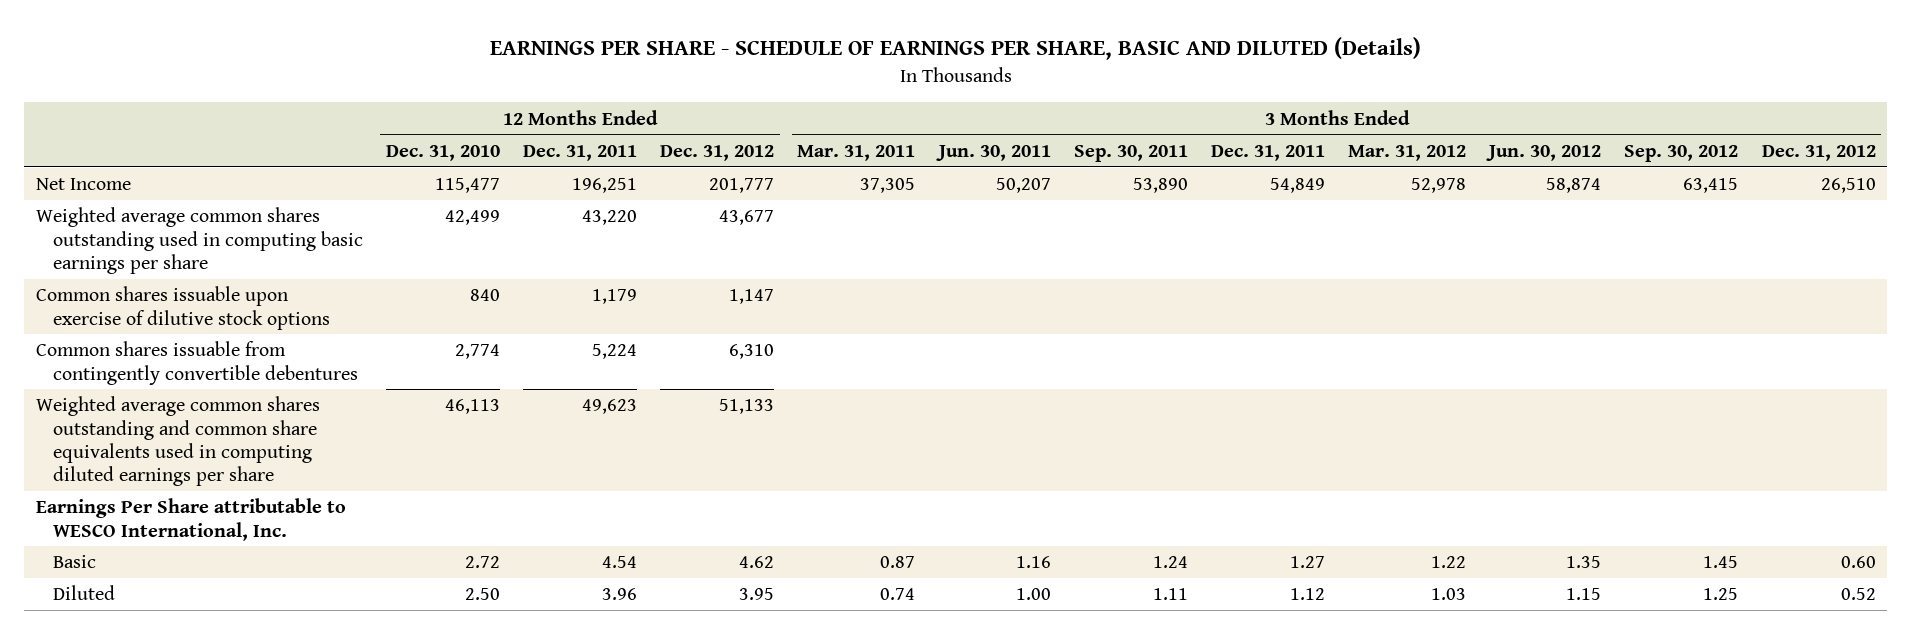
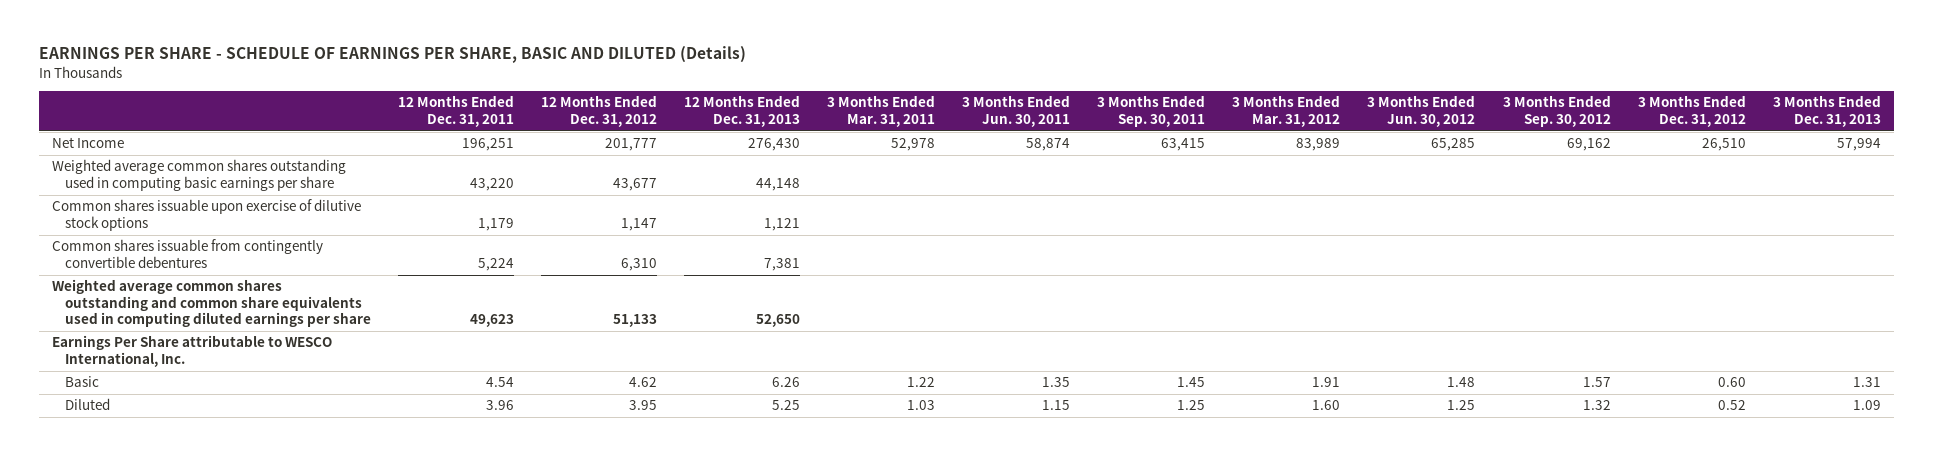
- | 12 Months Ended Dec. 31, 2010 | 12 Months Ended Dec. 31, 2011 | 12 Months Ended Dec. 31, 2012 | 3 Months Ended Mar. 31, 2011 | 3 Months Ended Jun. 30, 2011 | 3 Months Ended Sep. 30, 2011 | 3 Months Ended Dec. 31, 2011 | 3 Months Ended Mar. 31, 2012 | 3 Months Ended Jun. 30, 2012 | 3 Months Ended Sep. 30, 2012 | 3 Months Ended Dec. 31, 2012
+ | 12 Months Ended Dec. 31, 2011 | 12 Months Ended Dec. 31, 2012 | 12 Months Ended Dec. 31, 2013 | 3 Months Ended Mar. 31, 2011 | 3 Months Ended Jun. 30, 2011 | 3 Months Ended Sep. 30, 2011 | 3 Months Ended Mar. 31, 2012 | 3 Months Ended Jun. 30, 2012 | 3 Months Ended Sep. 30, 2012 | 3 Months Ended Dec. 31, 2012 | 3 Months Ended Dec. 31, 2013
- Net Income | 115,477 | 196,251 | 201,777 | 37,305 | 50,207 | 53,890 | 54,849 | 52,978 | 58,874 | 63,415 | 26,510
+ Net Income | 196,251 | 201,777 | 276,430 | 52,978 | 58,874 | 63,415 | 83,989 | 65,285 | 69,162 | 26,510 | 57,994
- Basic | 2.72 | 4.54 | 4.62 | 0.87 | 1.16 | 1.24 | 1.27 | 1.22 | 1.35 | 1.45 | 0.60
- Diluted | 2.50 | 3.96 | 3.95 | 0.74 | 1.00 | 1.11 | 1.12 | 1.03 | 1.15 | 1.25 | 0.52
+ Basic | 4.54 | 4.62 | 6.26 | 1.22 | 1.35 | 1.45 | 1.91 | 1.48 | 1.57 | 0.60 | 1.31
+ Diluted | 3.96 | 3.95 | 5.25 | 1.03 | 1.15 | 1.25 | 1.60 | 1.25 | 1.32 | 0.52 | 1.09

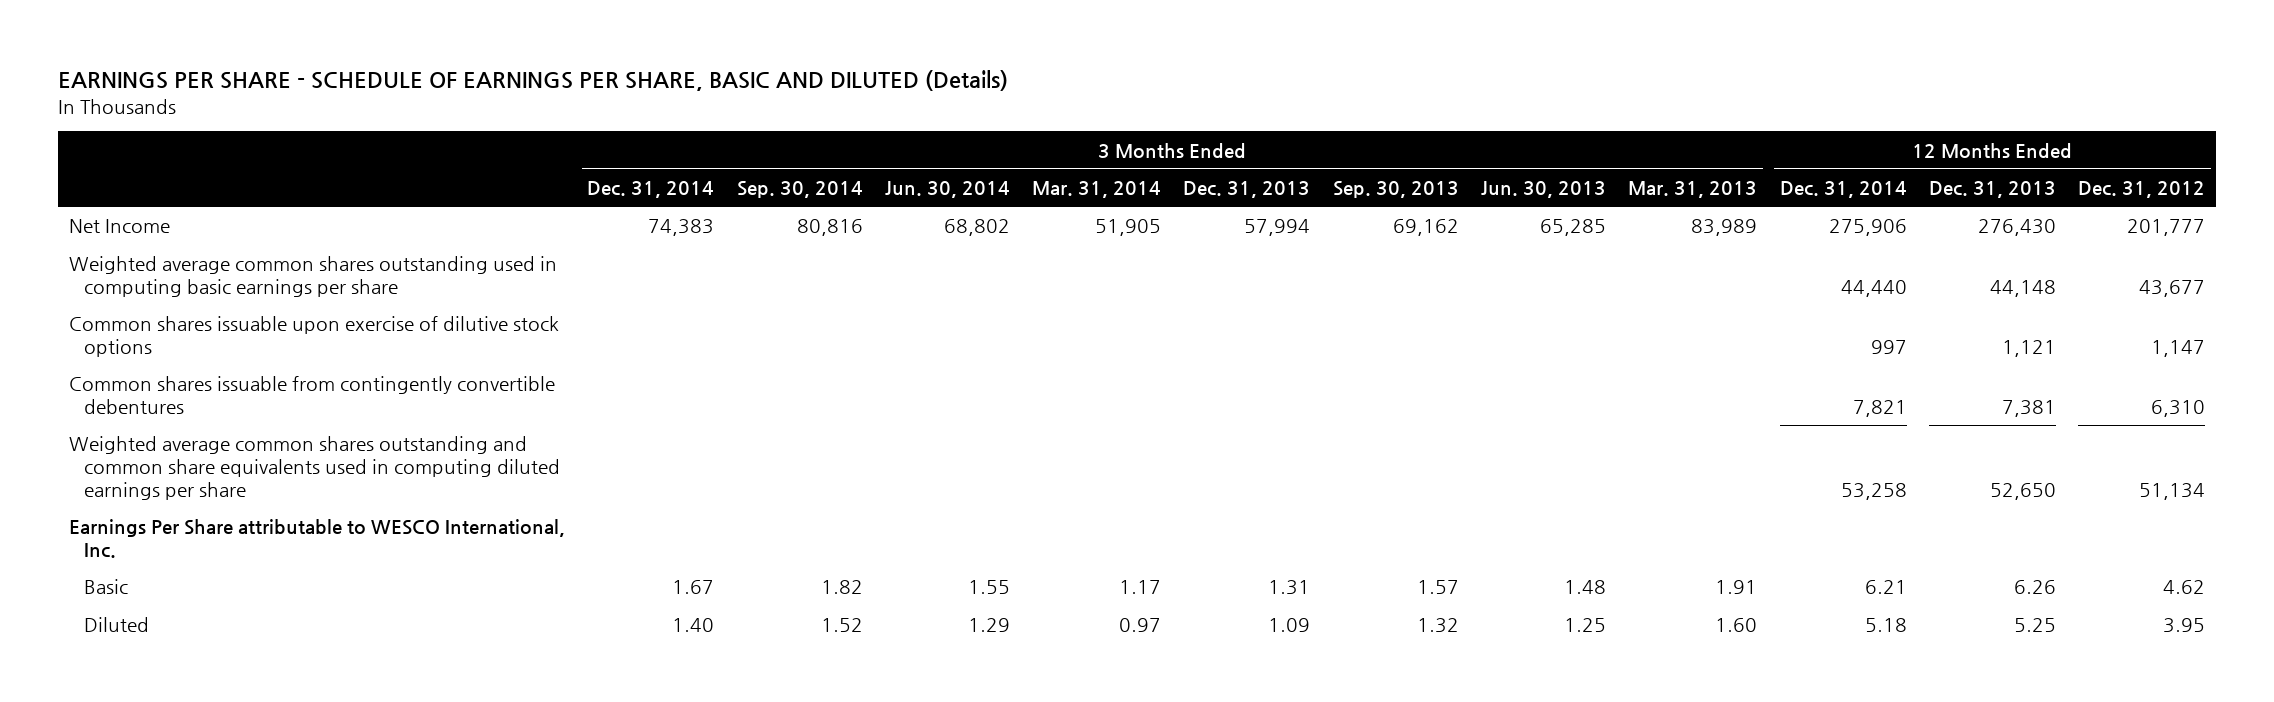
- | 12 Months Ended Dec. 31, 2011 | 12 Months Ended Dec. 31, 2012 | 12 Months Ended Dec. 31, 2013 | 3 Months Ended Mar. 31, 2011 | 3 Months Ended Jun. 30, 2011 | 3 Months Ended Sep. 30, 2011 | 3 Months Ended Mar. 31, 2012 | 3 Months Ended Jun. 30, 2012 | 3 Months Ended Sep. 30, 2012 | 3 Months Ended Dec. 31, 2012 | 3 Months Ended Dec. 31, 2013
+ | 3 Months Ended Dec. 31, 2014 | 3 Months Ended Sep. 30, 2014 | 3 Months Ended Jun. 30, 2014 | 3 Months Ended Mar. 31, 2014 | 3 Months Ended Dec. 31, 2013 | 3 Months Ended Sep. 30, 2013 | 3 Months Ended Jun. 30, 2013 | 3 Months Ended Mar. 31, 2013 | 12 Months Ended Dec. 31, 2014 | 12 Months Ended Dec. 31, 2013 | 12 Months Ended Dec. 31, 2012
- Weighted average common shares outstanding and common share equivalents used in computing diluted earnings per share | 49,623 | 51,133 | 52,650 | | | | | | | |
+ Weighted average common shares outstanding and common share equivalents used in computing diluted earnings per share | | | | | | | | | 53,258 | 52,650 | 51,134

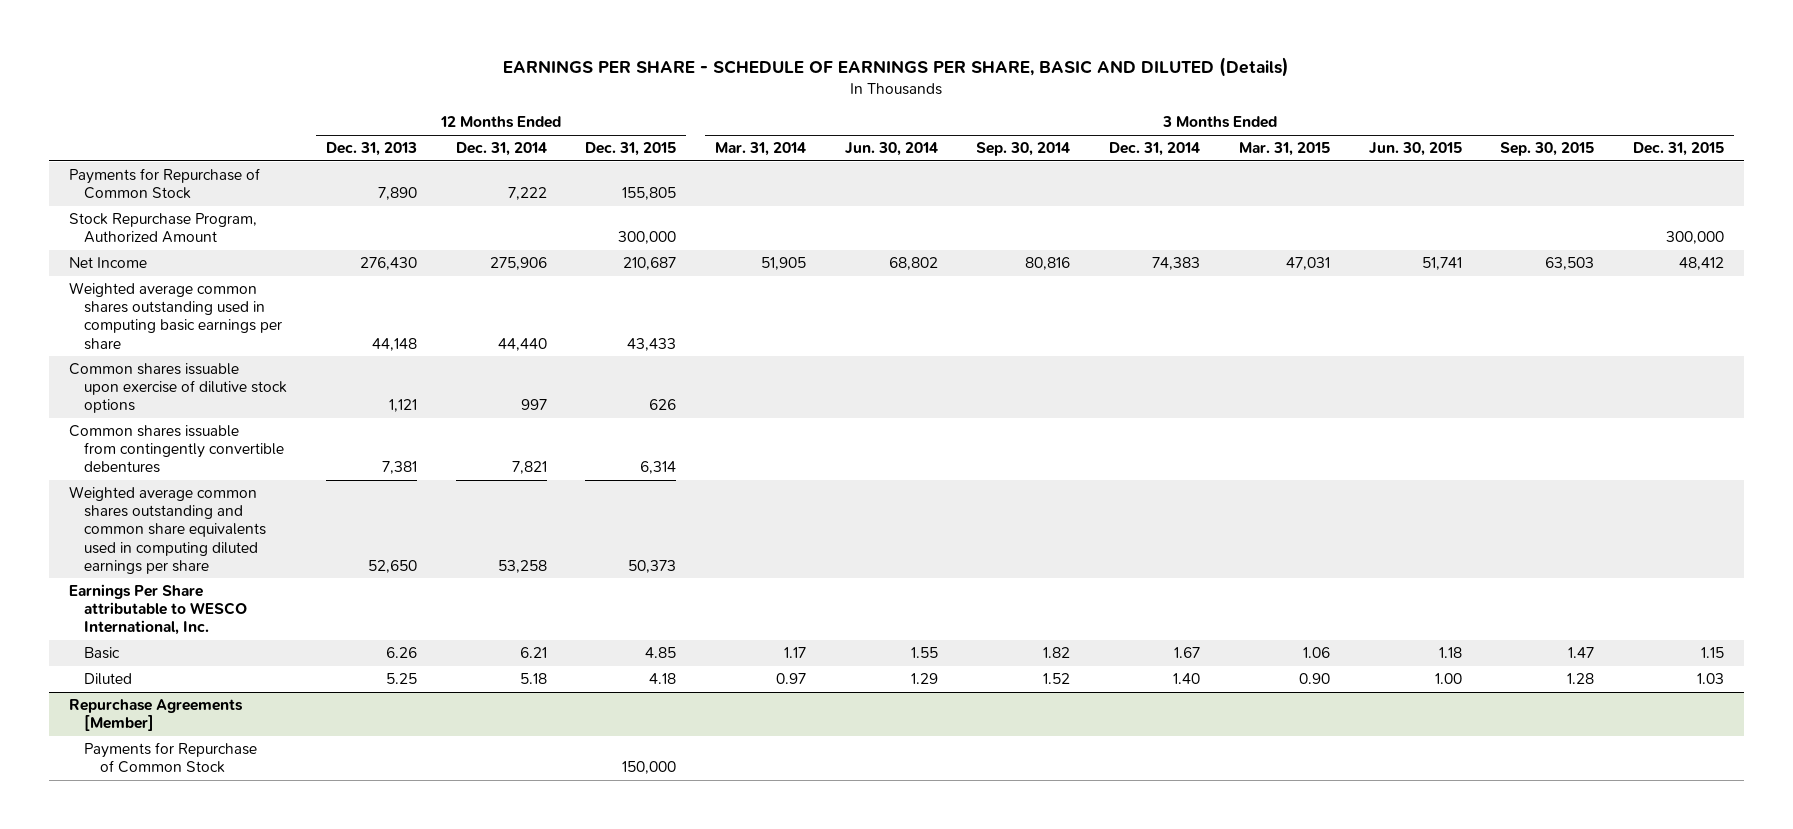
- | 3 Months Ended Dec. 31, 2014 | 3 Months Ended Sep. 30, 2014 | 3 Months Ended Jun. 30, 2014 | 3 Months Ended Mar. 31, 2014 | 3 Months Ended Dec. 31, 2013 | 3 Months Ended Sep. 30, 2013 | 3 Months Ended Jun. 30, 2013 | 3 Months Ended Mar. 31, 2013 | 12 Months Ended Dec. 31, 2014 | 12 Months Ended Dec. 31, 2013 | 12 Months Ended Dec. 31, 2012
+ | 12 Months Ended Dec. 31, 2013 | 12 Months Ended Dec. 31, 2014 | 12 Months Ended Dec. 31, 2015 | 3 Months Ended Mar. 31, 2014 | 3 Months Ended Jun. 30, 2014 | 3 Months Ended Sep. 30, 2014 | 3 Months Ended Dec. 31, 2014 | 3 Months Ended Mar. 31, 2015 | 3 Months Ended Jun. 30, 2015 | 3 Months Ended Sep. 30, 2015 | 3 Months Ended Dec. 31, 2015
+ Payments for Repurchase of Common Stock | 7,890 | 7,222 | 155,805 | | | | | | | |
+ Stock Repurchase Program, Authorized Amount | | | 300,000 | | | | | | | | 300,000
+ Repurchase Agreements [Member]
+ Payments for Repurchase of Common Stock | | | 150,000 | | | | | | | |

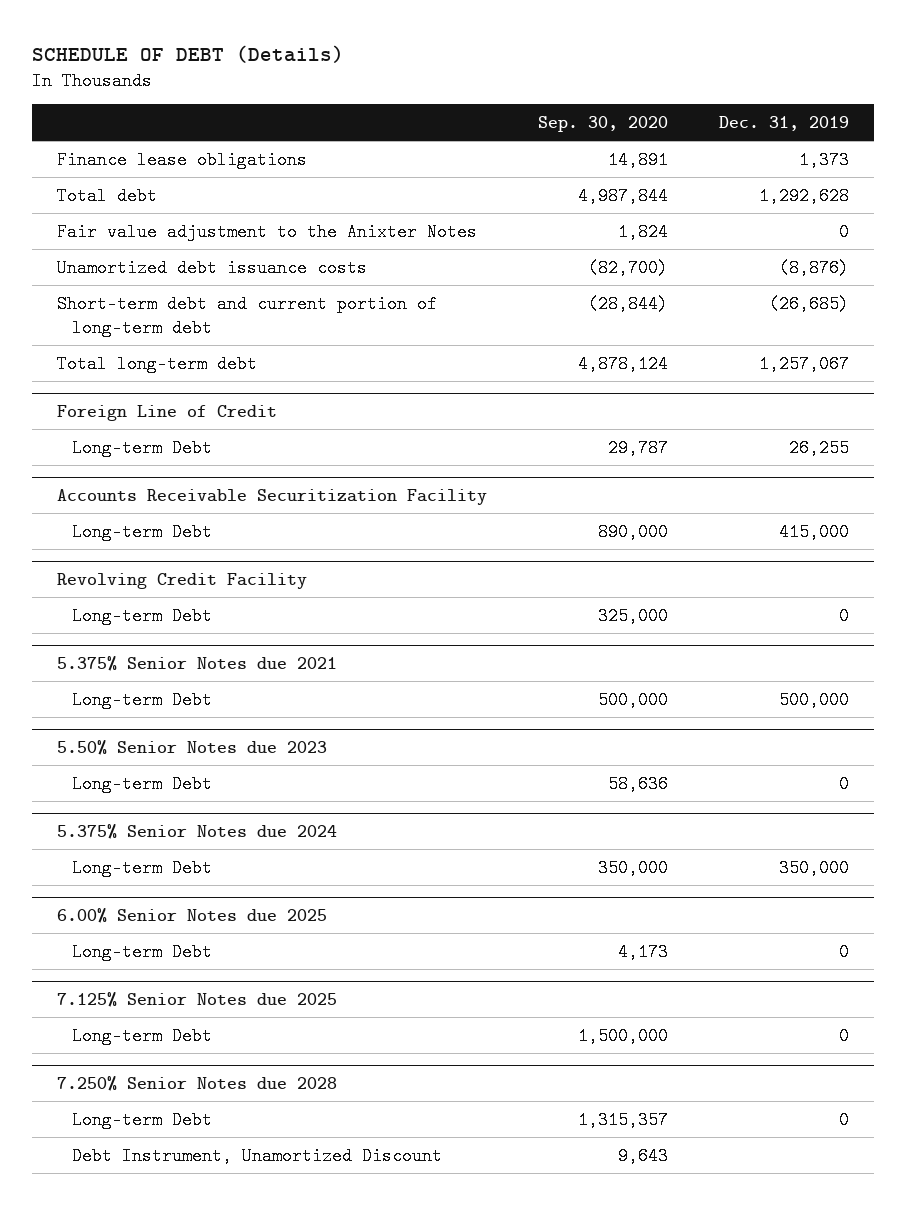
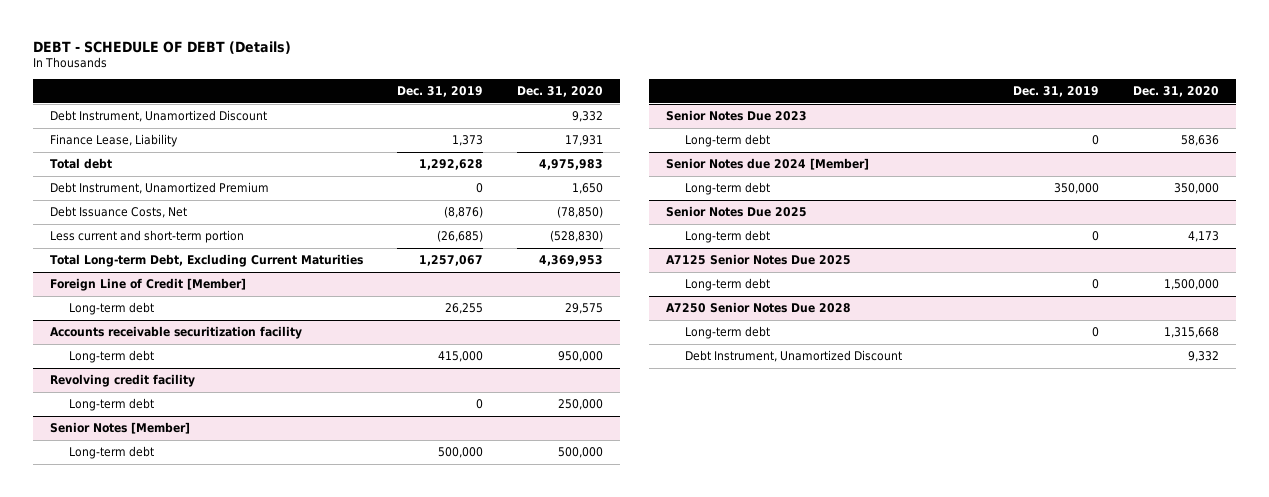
- SCHEDULE OF DEBT (Details)
+ DEBT - SCHEDULE OF DEBT (Details)
- | Sep. 30, 2020 | Dec. 31, 2019
+ | Dec. 31, 2019 | Dec. 31, 2020
- Finance lease obligations | 14,891 | 1,373
+ Debt Instrument, Unamortized Discount | | 9,332
+ Finance Lease, Liability | 1,373 | 17,931
- Fair value adjustment to the Anixter Notes | 1,824 | 0
- Unamortized debt issuance costs | (82,700) | (8,876)
- Short-term debt and current portion of long-term debt | (28,844) | (26,685)
- Total long-term debt | 4,878,124 | 1,257,067
- Foreign Line of Credit
- Long-term Debt | 29,787 | 26,255
- Accounts Receivable Securitization Facility
- Long-term Debt | 890,000 | 415,000
- Revolving Credit Facility
- Long-term Debt | 325,000 | 0
- 5.375% Senior Notes due 2021
- Long-term Debt | 500,000 | 500,000
- 5.50% Senior Notes due 2023
- Long-term Debt | 58,636 | 0
- 5.375% Senior Notes due 2024
- Long-term Debt | 350,000 | 350,000
- 6.00% Senior Notes due 2025
- Long-term Debt | 4,173 | 0
- 7.125% Senior Notes due 2025
- Long-term Debt | 1,500,000 | 0
- 7.250% Senior Notes due 2028
- Long-term Debt | 1,315,357 | 0
+ Debt Instrument, Unamortized Premium | 0 | 1,650
+ Debt Issuance Costs, Net | (8,876) | (78,850)
+ Less current and short-term portion | (26,685) | (528,830)
+ Total Long-term Debt, Excluding Current Maturities | 1,257,067 | 4,369,953
+ Foreign Line of Credit [Member]
+ Long-term debt | 26,255 | 29,575
+ Accounts receivable securitization facility
+ Long-term debt | 415,000 | 950,000
+ Revolving credit facility
+ Long-term debt | 0 | 250,000
+ Senior Notes [Member]
+ Long-term debt | 500,000 | 500,000
+ Senior Notes Due 2023
+ Long-term debt | 0 | 58,636
+ Senior Notes due 2024 [Member]
+ Long-term debt | 350,000 | 350,000
+ Senior Notes Due 2025
+ Long-term debt | 0 | 4,173
+ A7125 Senior Notes Due 2025
+ Long-term debt | 0 | 1,500,000
+ A7250 Senior Notes Due 2028
+ Long-term debt | 0 | 1,315,668

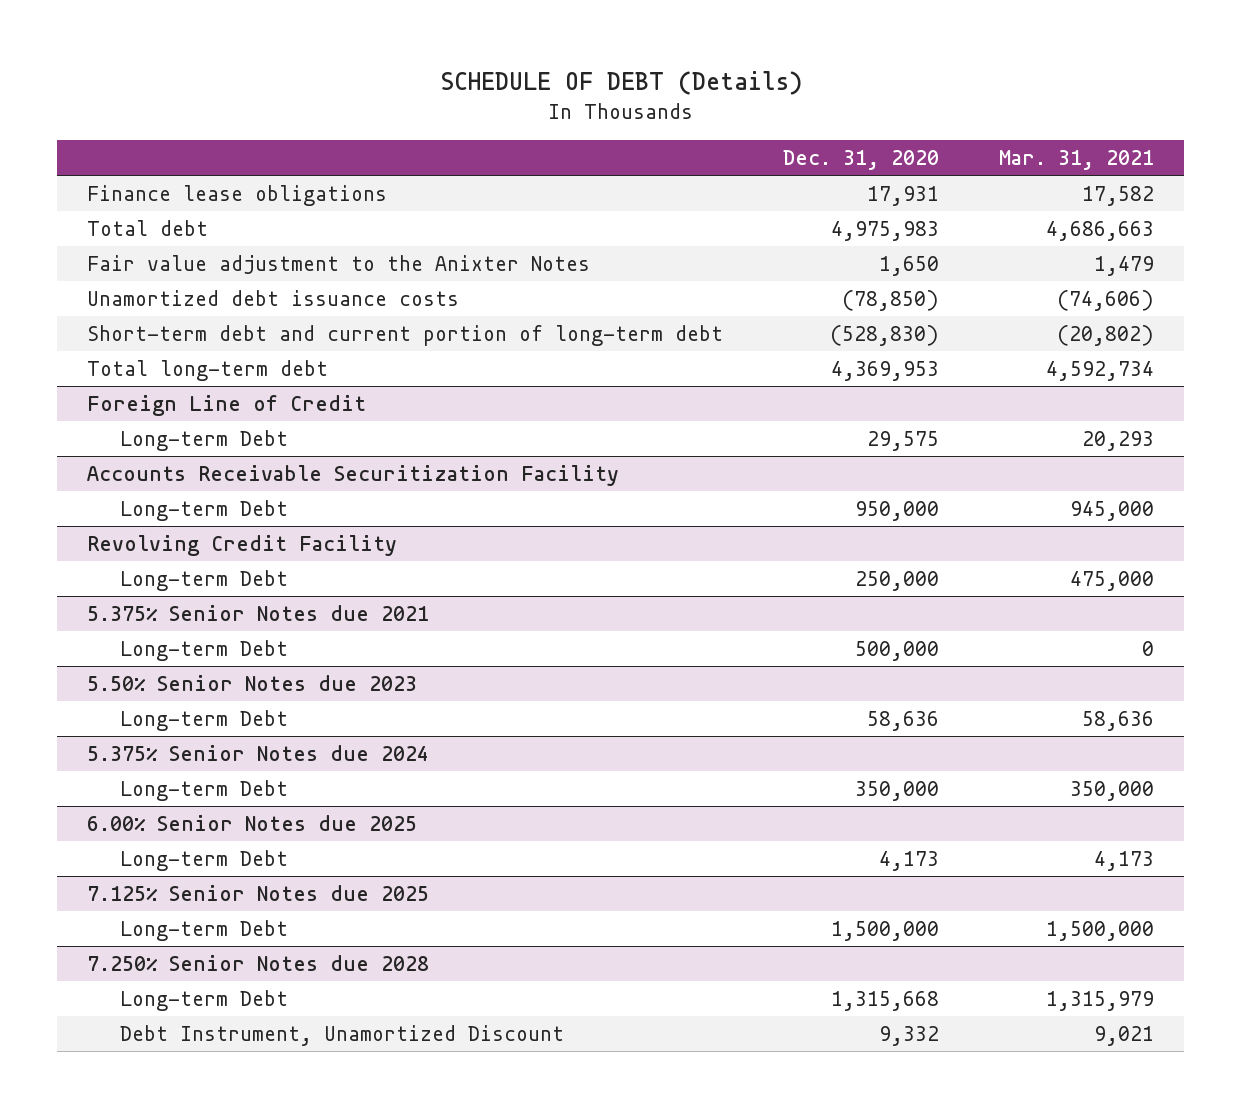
- DEBT - SCHEDULE OF DEBT (Details)
+ SCHEDULE OF DEBT (Details)
- | Dec. 31, 2019 | Dec. 31, 2020
+ | Dec. 31, 2020 | Mar. 31, 2021
- Debt Instrument, Unamortized Discount | | 9,332
- Finance Lease, Liability | 1,373 | 17,931
+ Finance lease obligations | 17,931 | 17,582
- Debt Instrument, Unamortized Premium | 0 | 1,650
- Debt Issuance Costs, Net | (8,876) | (78,850)
- Less current and short-term portion | (26,685) | (528,830)
- Total Long-term Debt, Excluding Current Maturities | 1,257,067 | 4,369,953
- Foreign Line of Credit [Member]
- Long-term debt | 26,255 | 29,575
- Accounts receivable securitization facility
- Long-term debt | 415,000 | 950,000
- Revolving credit facility
- Long-term debt | 0 | 250,000
- Senior Notes [Member]
- Long-term debt | 500,000 | 500,000
- Senior Notes Due 2023
- Long-term debt | 0 | 58,636
- Senior Notes due 2024 [Member]
- Long-term debt | 350,000 | 350,000
- Senior Notes Due 2025
- Long-term debt | 0 | 4,173
- A7125 Senior Notes Due 2025
- Long-term debt | 0 | 1,500,000
- A7250 Senior Notes Due 2028
- Long-term debt | 0 | 1,315,668
+ Fair value adjustment to the Anixter Notes | 1,650 | 1,479
+ Unamortized debt issuance costs | (78,850) | (74,606)
+ Short-term debt and current portion of long-term debt | (528,830) | (20,802)
+ Total long-term debt | 4,369,953 | 4,592,734
+ Foreign Line of Credit
+ Long-term Debt | 29,575 | 20,293
+ Accounts Receivable Securitization Facility
+ Long-term Debt | 950,000 | 945,000
+ Revolving Credit Facility
+ Long-term Debt | 250,000 | 475,000
+ 5.375% Senior Notes due 2021
+ Long-term Debt | 500,000 | 0
+ 5.50% Senior Notes due 2023
+ Long-term Debt | 58,636 | 58,636
+ 5.375% Senior Notes due 2024
+ Long-term Debt | 350,000 | 350,000
+ 6.00% Senior Notes due 2025
+ Long-term Debt | 4,173 | 4,173
+ 7.125% Senior Notes due 2025
+ Long-term Debt | 1,500,000 | 1,500,000
+ 7.250% Senior Notes due 2028
+ Long-term Debt | 1,315,668 | 1,315,979

